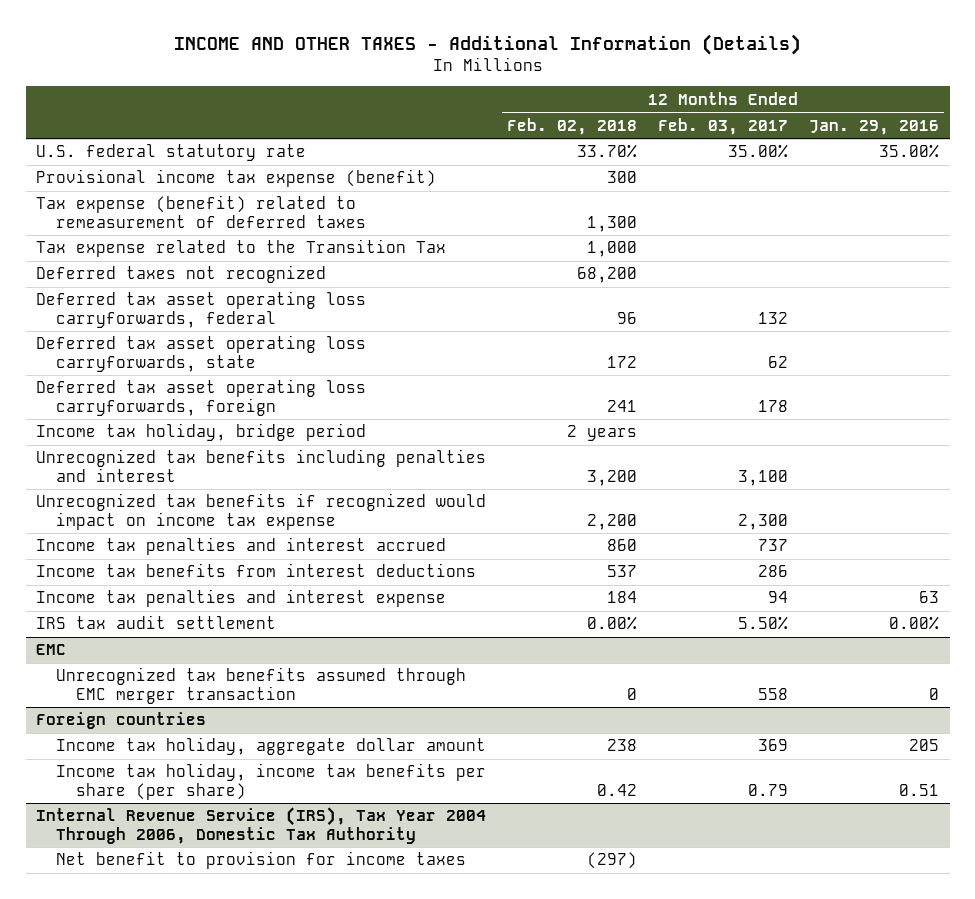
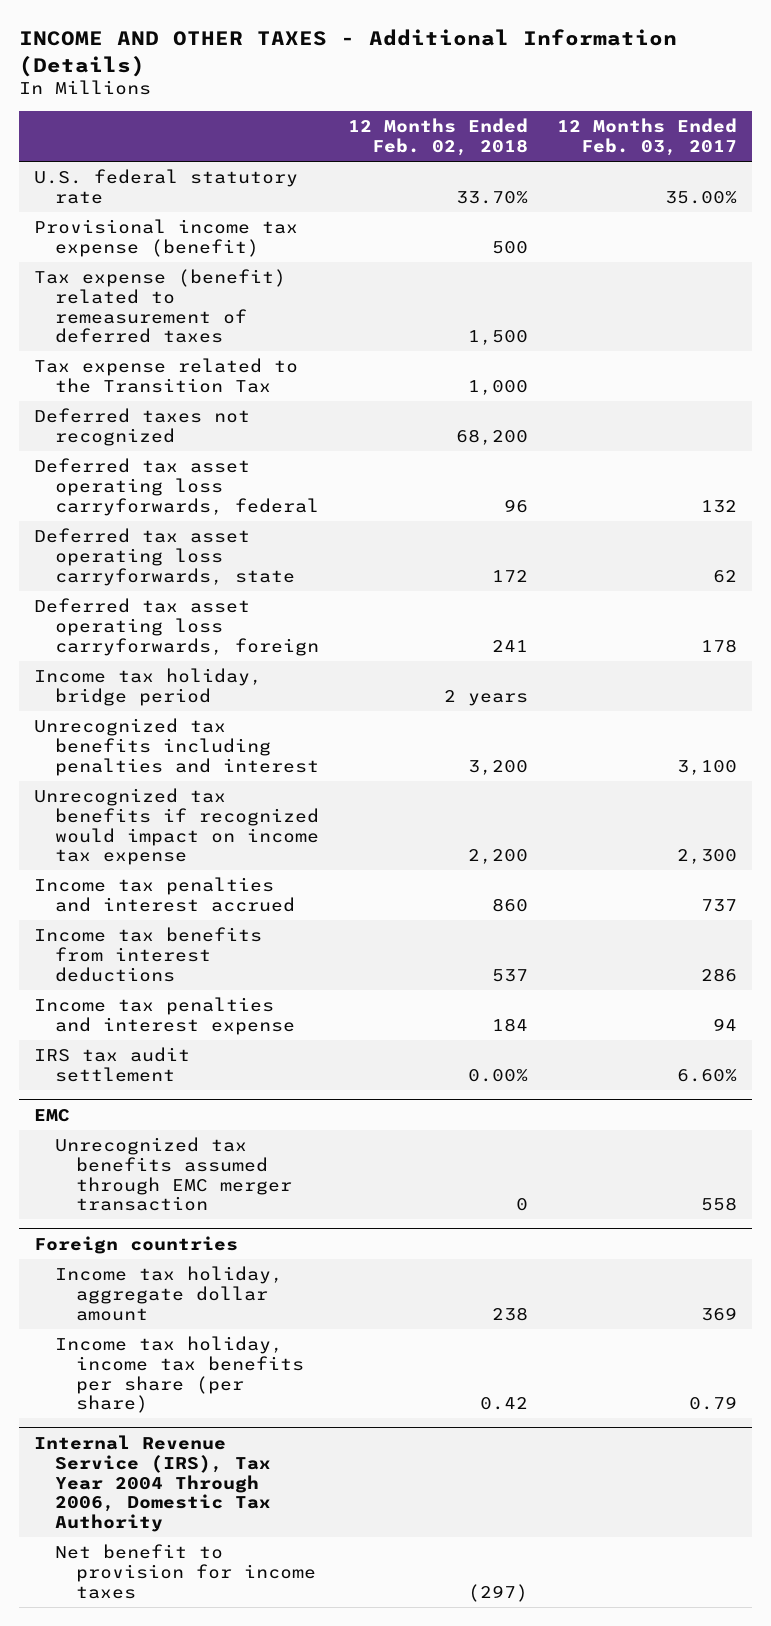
- | 12 Months Ended Feb. 02, 2018 | 12 Months Ended Feb. 03, 2017 | 12 Months Ended Jan. 29, 2016
+ | 12 Months Ended Feb. 02, 2018 | 12 Months Ended Feb. 03, 2017
- Provisional income tax expense (benefit) | 300 | |
- Tax expense (benefit) related to remeasurement of deferred taxes | 1,300 | |
+ Provisional income tax expense (benefit) | 500 |
+ Tax expense (benefit) related to remeasurement of deferred taxes | 1,500 |
- IRS tax audit settlement | 0.00% | 5.50% | 0.00%
+ IRS tax audit settlement | 0.00% | 6.60%

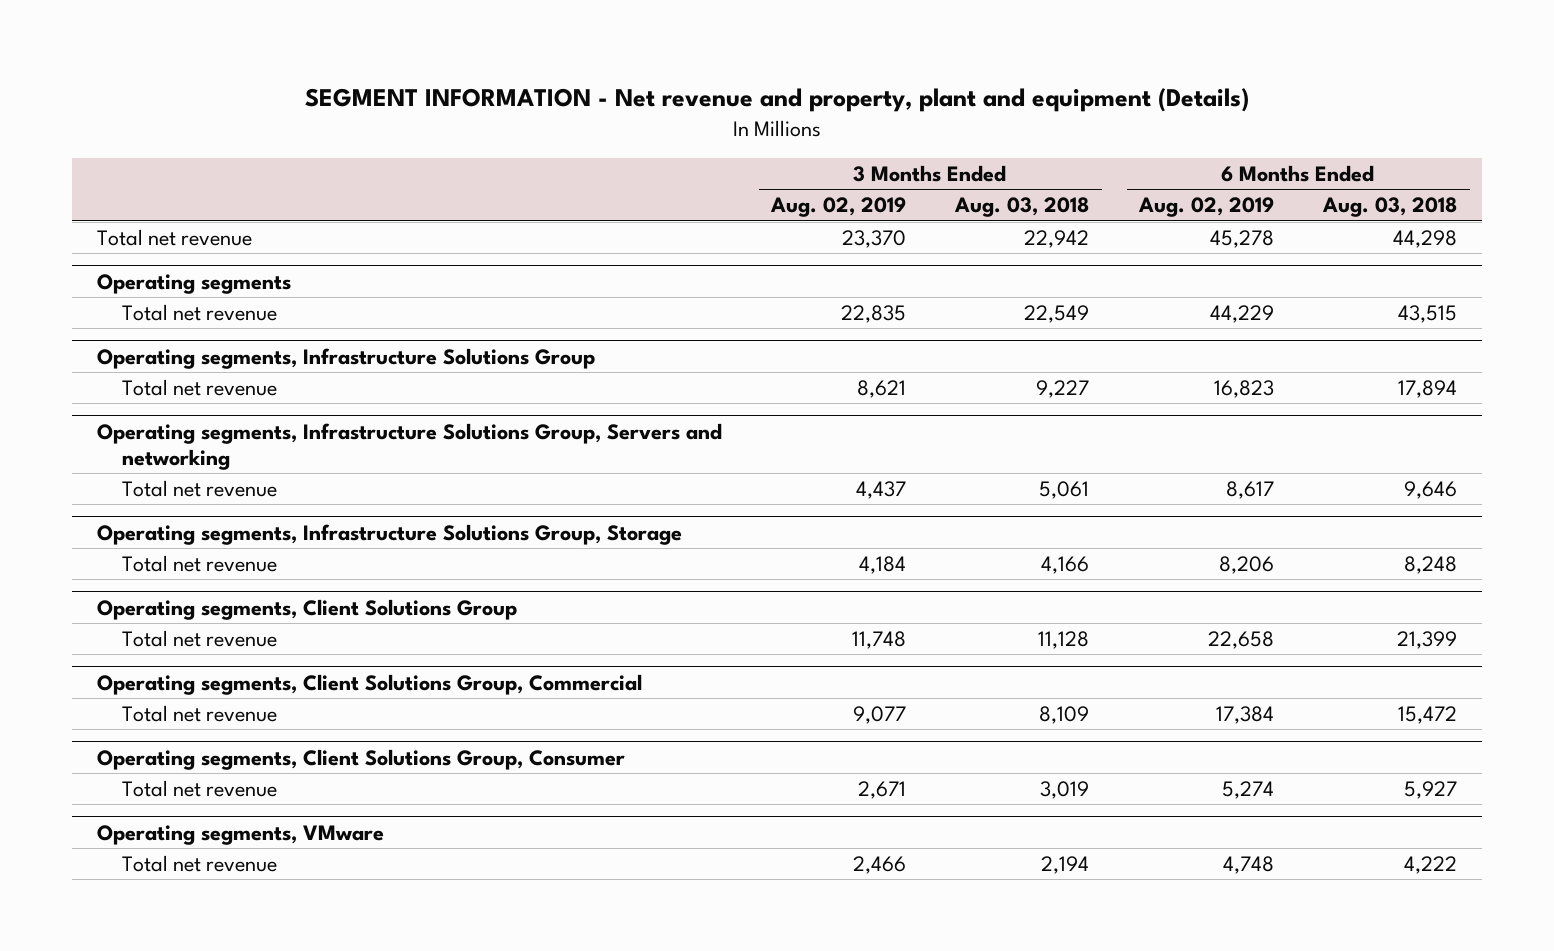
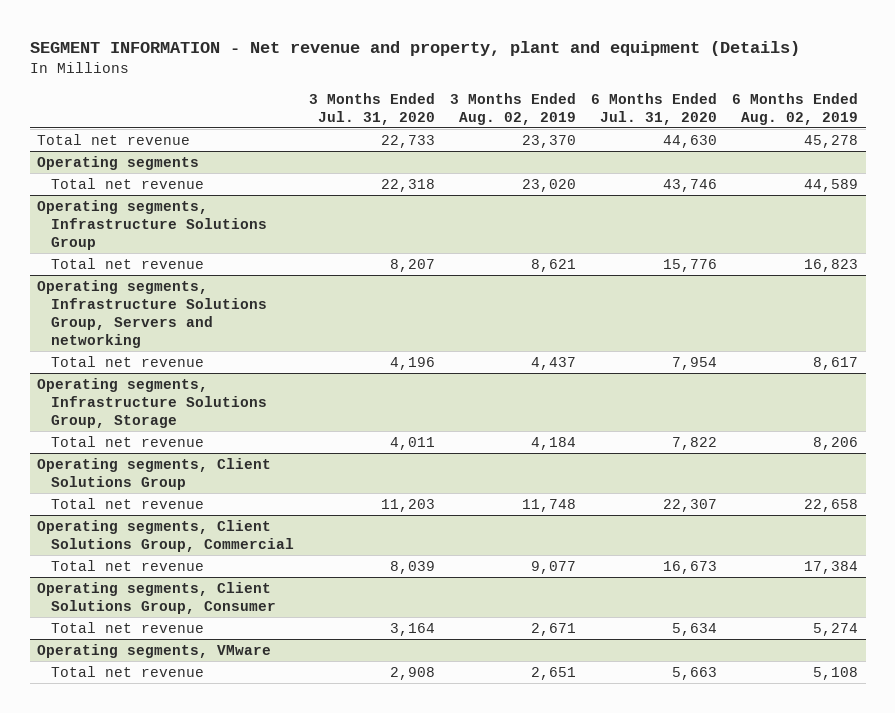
- | 3 Months Ended Aug. 02, 2019 | 3 Months Ended Aug. 03, 2018 | 6 Months Ended Aug. 02, 2019 | 6 Months Ended Aug. 03, 2018
+ | 3 Months Ended Jul. 31, 2020 | 3 Months Ended Aug. 02, 2019 | 6 Months Ended Jul. 31, 2020 | 6 Months Ended Aug. 02, 2019
@ Operating segments
- Total net revenue | 22,835 | 22,549 | 44,229 | 43,515
+ Total net revenue | 22,318 | 23,020 | 43,746 | 44,589
@ Operating segments, VMware
- Total net revenue | 2,466 | 2,194 | 4,748 | 4,222
+ Total net revenue | 2,908 | 2,651 | 5,663 | 5,108

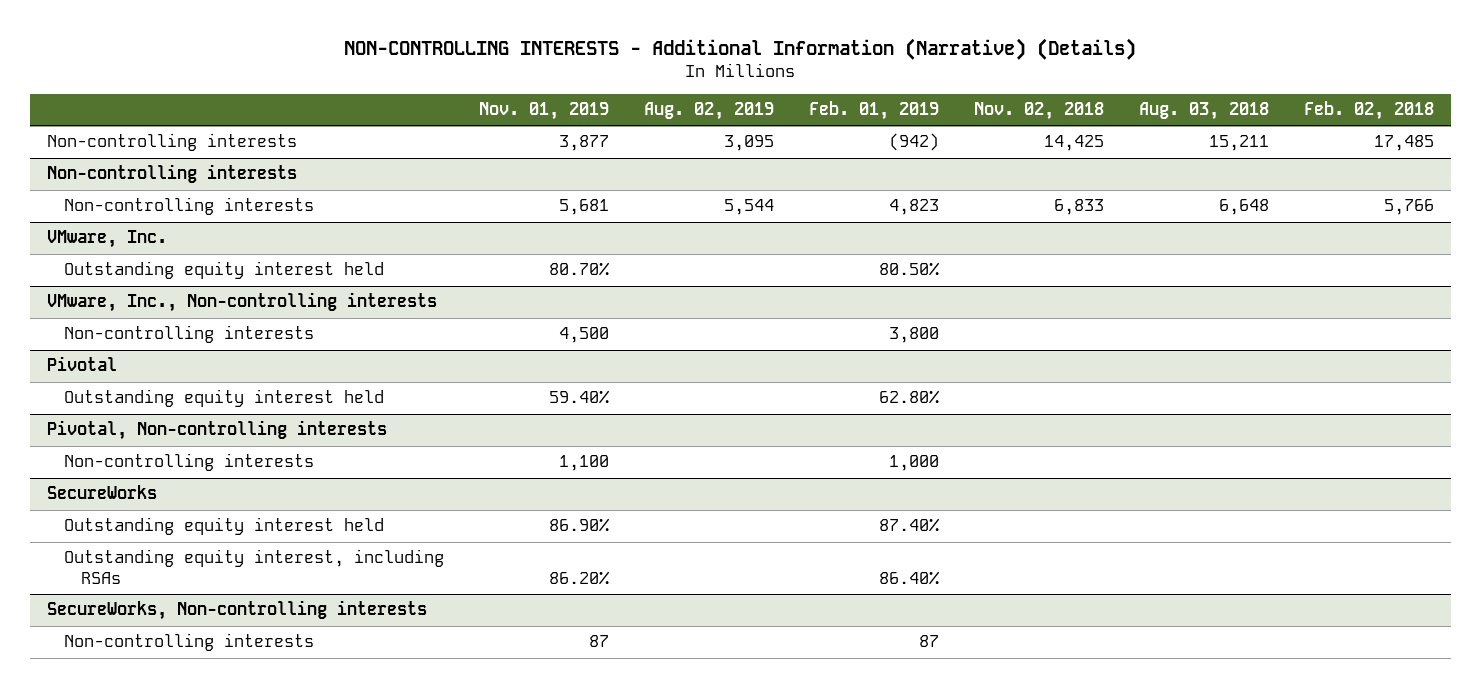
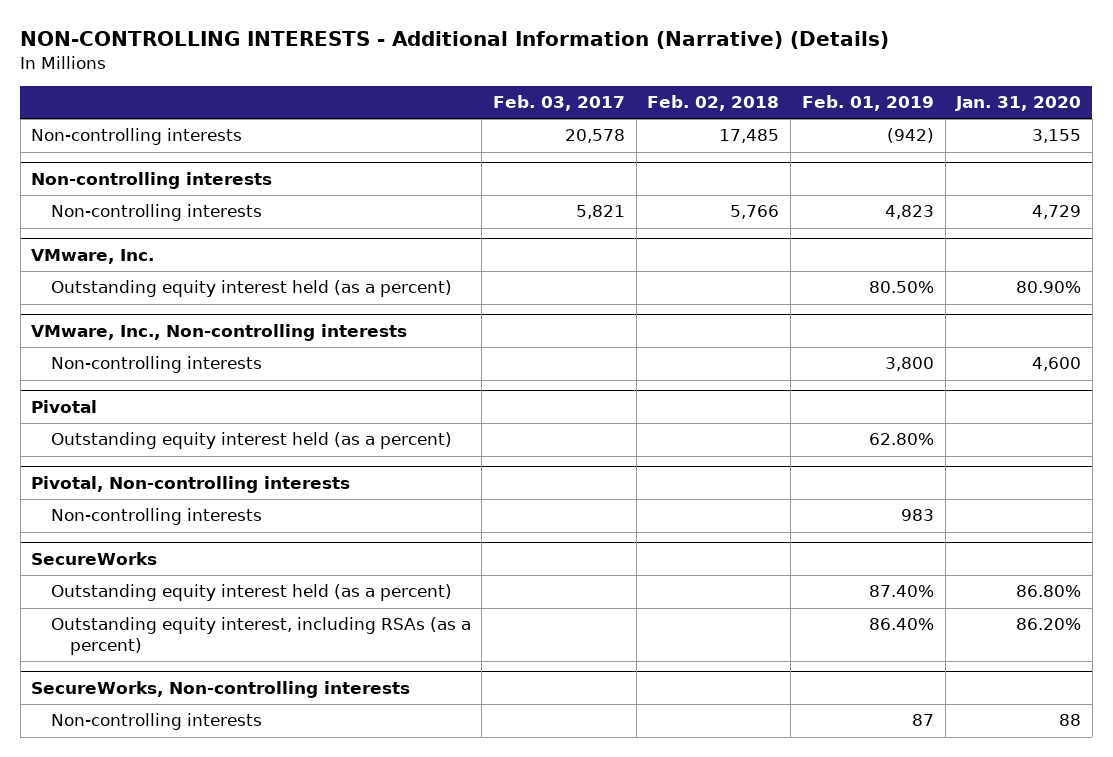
- | Nov. 01, 2019 | Aug. 02, 2019 | Feb. 01, 2019 | Nov. 02, 2018 | Aug. 03, 2018 | Feb. 02, 2018
+ | Feb. 03, 2017 | Feb. 02, 2018 | Feb. 01, 2019 | Jan. 31, 2020
@ VMware, Inc.
- Outstanding equity interest held | 80.70% | | 80.50% | | |
+ Outstanding equity interest held (as a percent) | | | 80.50% | 80.90%
@ Pivotal
- Outstanding equity interest held | 59.40% | | 62.80% | | |
+ Outstanding equity interest held (as a percent) | | | 62.80% |
@ Pivotal, Non-controlling interests
- Non-controlling interests | 1,100 | | 1,000 | | |
+ Non-controlling interests | | | 983 |
@ SecureWorks
- Outstanding equity interest held | 86.90% | | 87.40% | | |
- Outstanding equity interest, including RSAs | 86.20% | | 86.40% | | |
+ Outstanding equity interest held (as a percent) | | | 87.40% | 86.80%
+ Outstanding equity interest, including RSAs (as a percent) | | | 86.40% | 86.20%

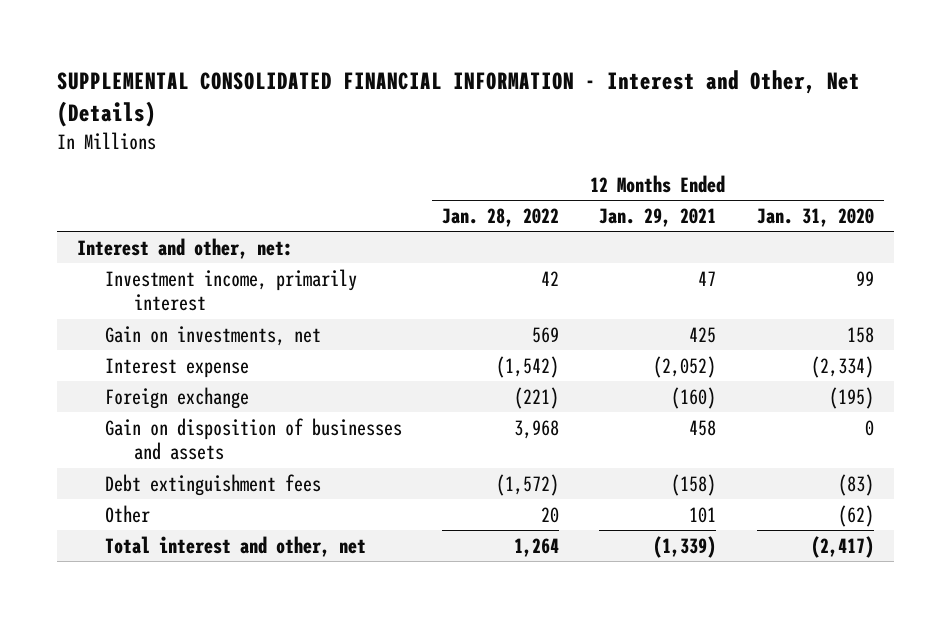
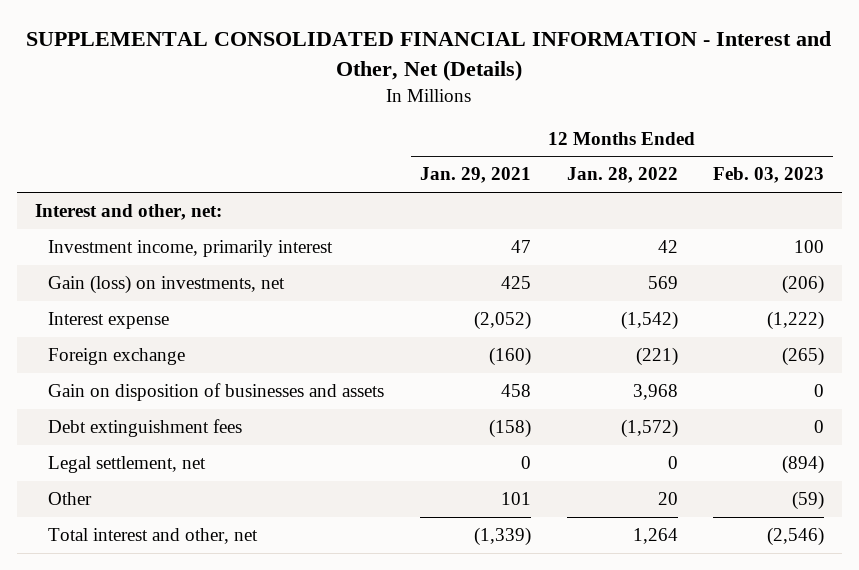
- | 12 Months Ended Jan. 28, 2022 | 12 Months Ended Jan. 29, 2021 | 12 Months Ended Jan. 31, 2020
+ | 12 Months Ended Jan. 29, 2021 | 12 Months Ended Jan. 28, 2022 | 12 Months Ended Feb. 03, 2023
- Gain on investments, net | 569 | 425 | 158
+ Gain (loss) on investments, net | 425 | 569 | (206)
+ Legal settlement, net | 0 | 0 | (894)

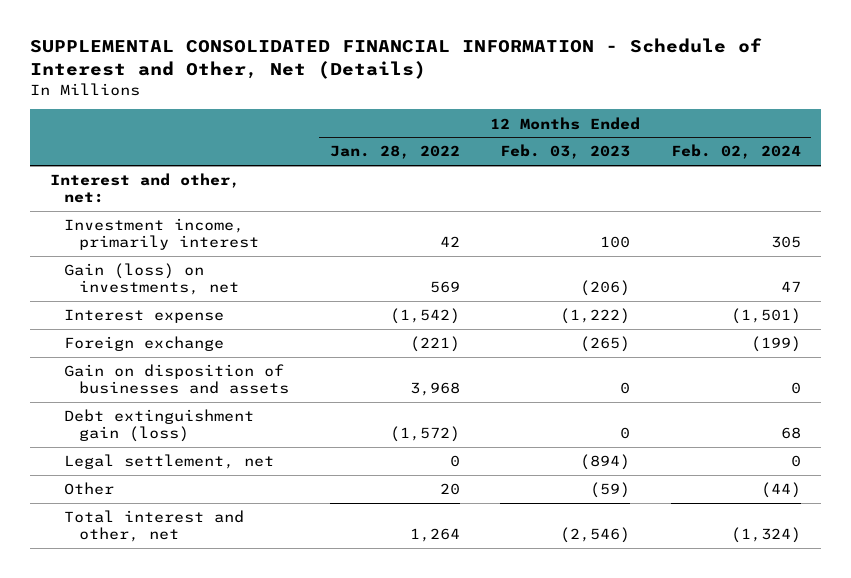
- SUPPLEMENTAL CONSOLIDATED FINANCIAL INFORMATION - Interest and Other, Net (Details)
+ SUPPLEMENTAL CONSOLIDATED FINANCIAL INFORMATION - Schedule of Interest and Other, Net (Details)
- | 12 Months Ended Jan. 29, 2021 | 12 Months Ended Jan. 28, 2022 | 12 Months Ended Feb. 03, 2023
+ | 12 Months Ended Jan. 28, 2022 | 12 Months Ended Feb. 03, 2023 | 12 Months Ended Feb. 02, 2024
- Debt extinguishment fees | (158) | (1,572) | 0
+ Debt extinguishment gain (loss) | (1,572) | 0 | 68

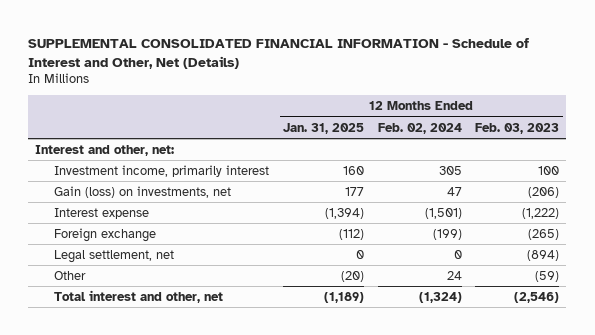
- | 12 Months Ended Jan. 28, 2022 | 12 Months Ended Feb. 03, 2023 | 12 Months Ended Feb. 02, 2024
+ | 12 Months Ended Jan. 31, 2025 | 12 Months Ended Feb. 02, 2024 | 12 Months Ended Feb. 03, 2023
- Gain on disposition of businesses and assets | 3,968 | 0 | 0
- Debt extinguishment gain (loss) | (1,572) | 0 | 68
- Other | 20 | (59) | (44)
+ Other | (20) | 24 | (59)

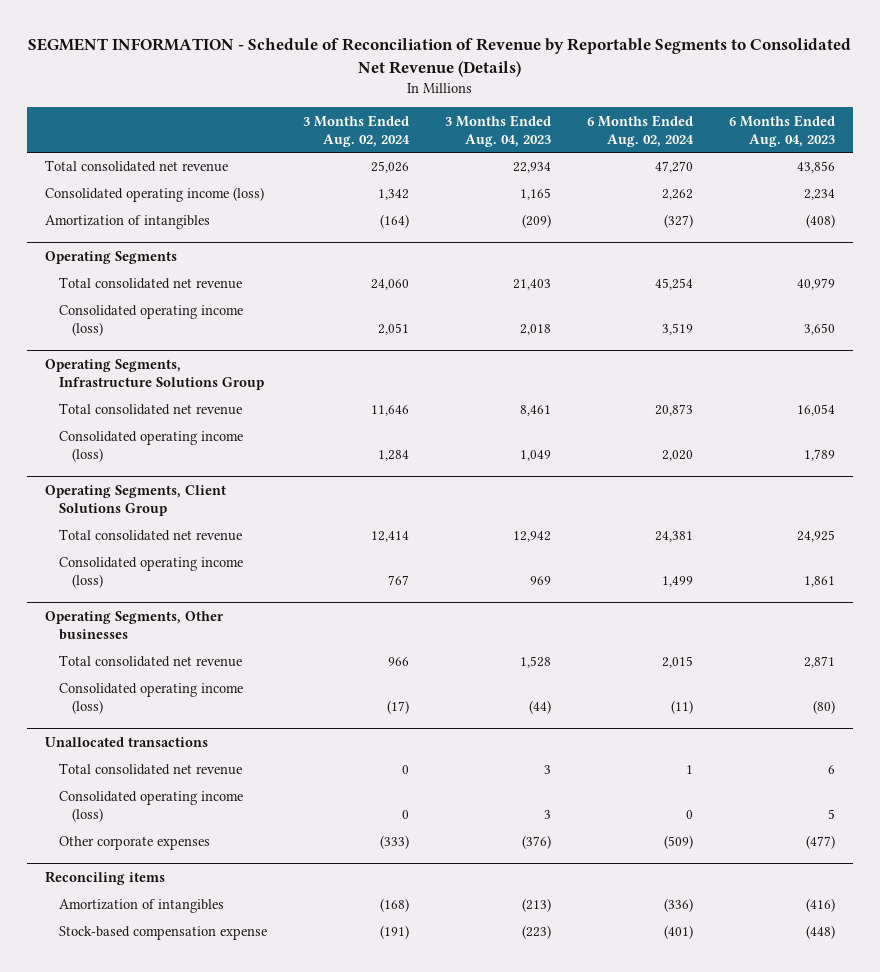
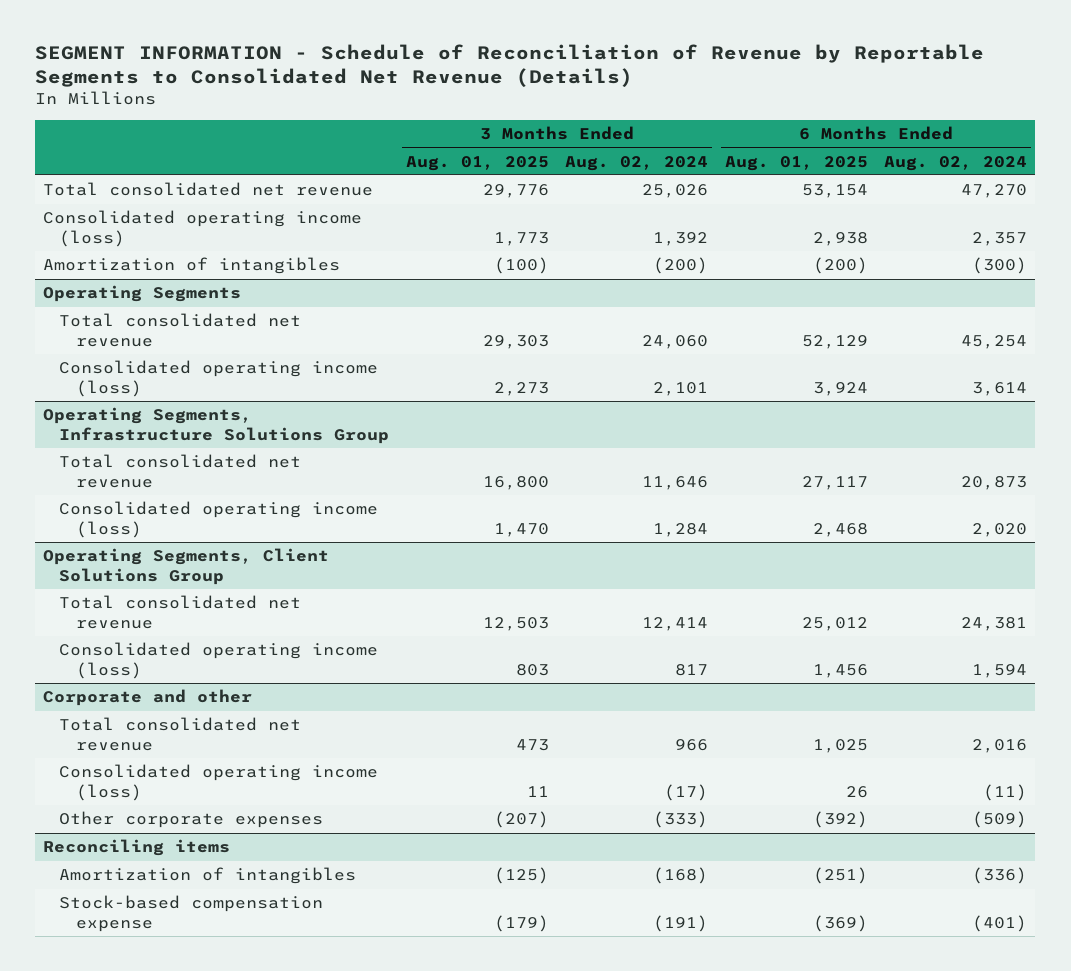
- | 3 Months Ended Aug. 02, 2024 | 3 Months Ended Aug. 04, 2023 | 6 Months Ended Aug. 02, 2024 | 6 Months Ended Aug. 04, 2023
+ | 3 Months Ended Aug. 01, 2025 | 3 Months Ended Aug. 02, 2024 | 6 Months Ended Aug. 01, 2025 | 6 Months Ended Aug. 02, 2024
- Consolidated operating income (loss) | 1,342 | 1,165 | 2,262 | 2,234
- Amortization of intangibles | (164) | (209) | (327) | (408)
+ Consolidated operating income (loss) | 1,773 | 1,392 | 2,938 | 2,357
+ Amortization of intangibles | (100) | (200) | (200) | (300)
@ Operating Segments
- Consolidated operating income (loss) | 2,051 | 2,018 | 3,519 | 3,650
+ Consolidated operating income (loss) | 2,273 | 2,101 | 3,924 | 3,614
@ Operating Segments, Client Solutions Group
- Consolidated operating income (loss) | 767 | 969 | 1,499 | 1,861
- Operating Segments, Other businesses
- Total consolidated net revenue | 966 | 1,528 | 2,015 | 2,871
@ Operating Segments, Client Solutions Group
+ Consolidated operating income (loss) | 803 | 817 | 1,456 | 1,594
+ Corporate and other
+ Total consolidated net revenue | 473 | 966 | 1,025 | 2,016
- Unallocated transactions
- Total consolidated net revenue | 0 | 3 | 1 | 6
- Consolidated operating income (loss) | 0 | 3 | 0 | 5

